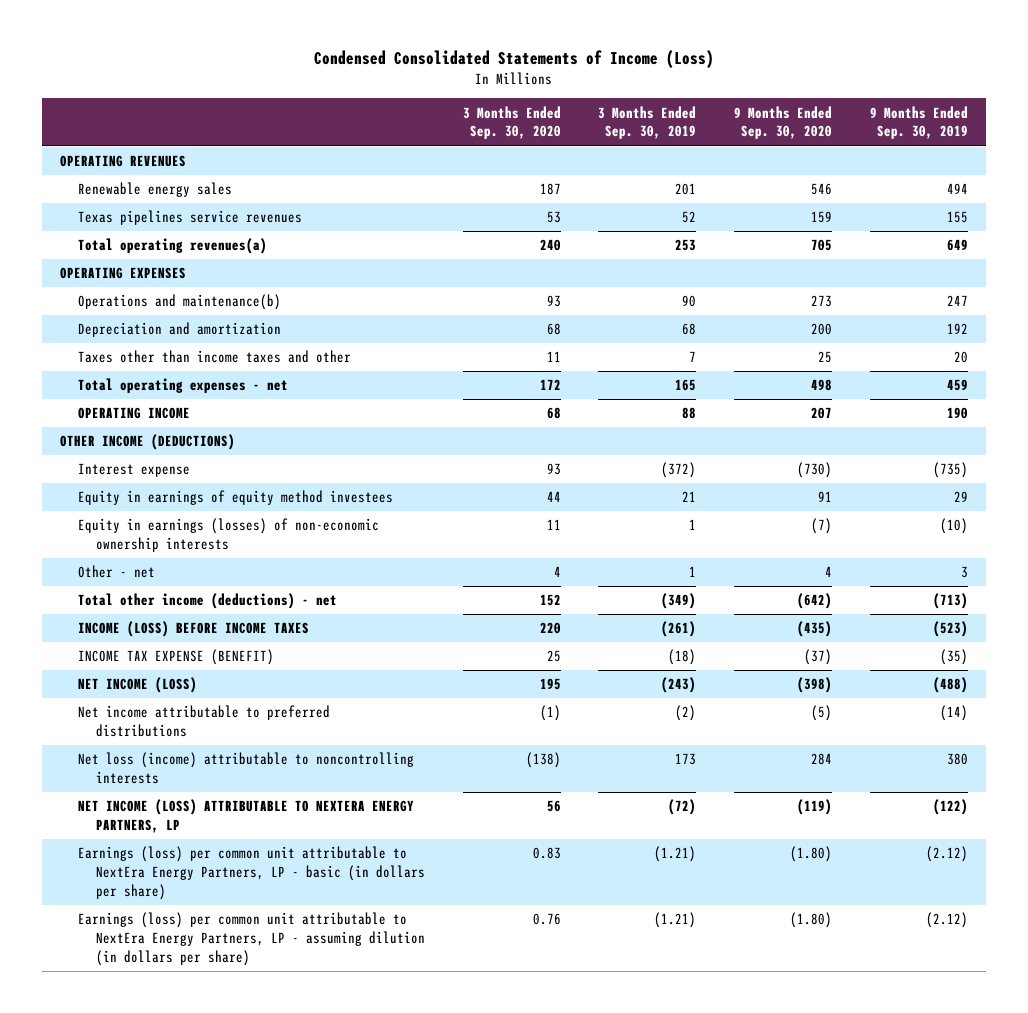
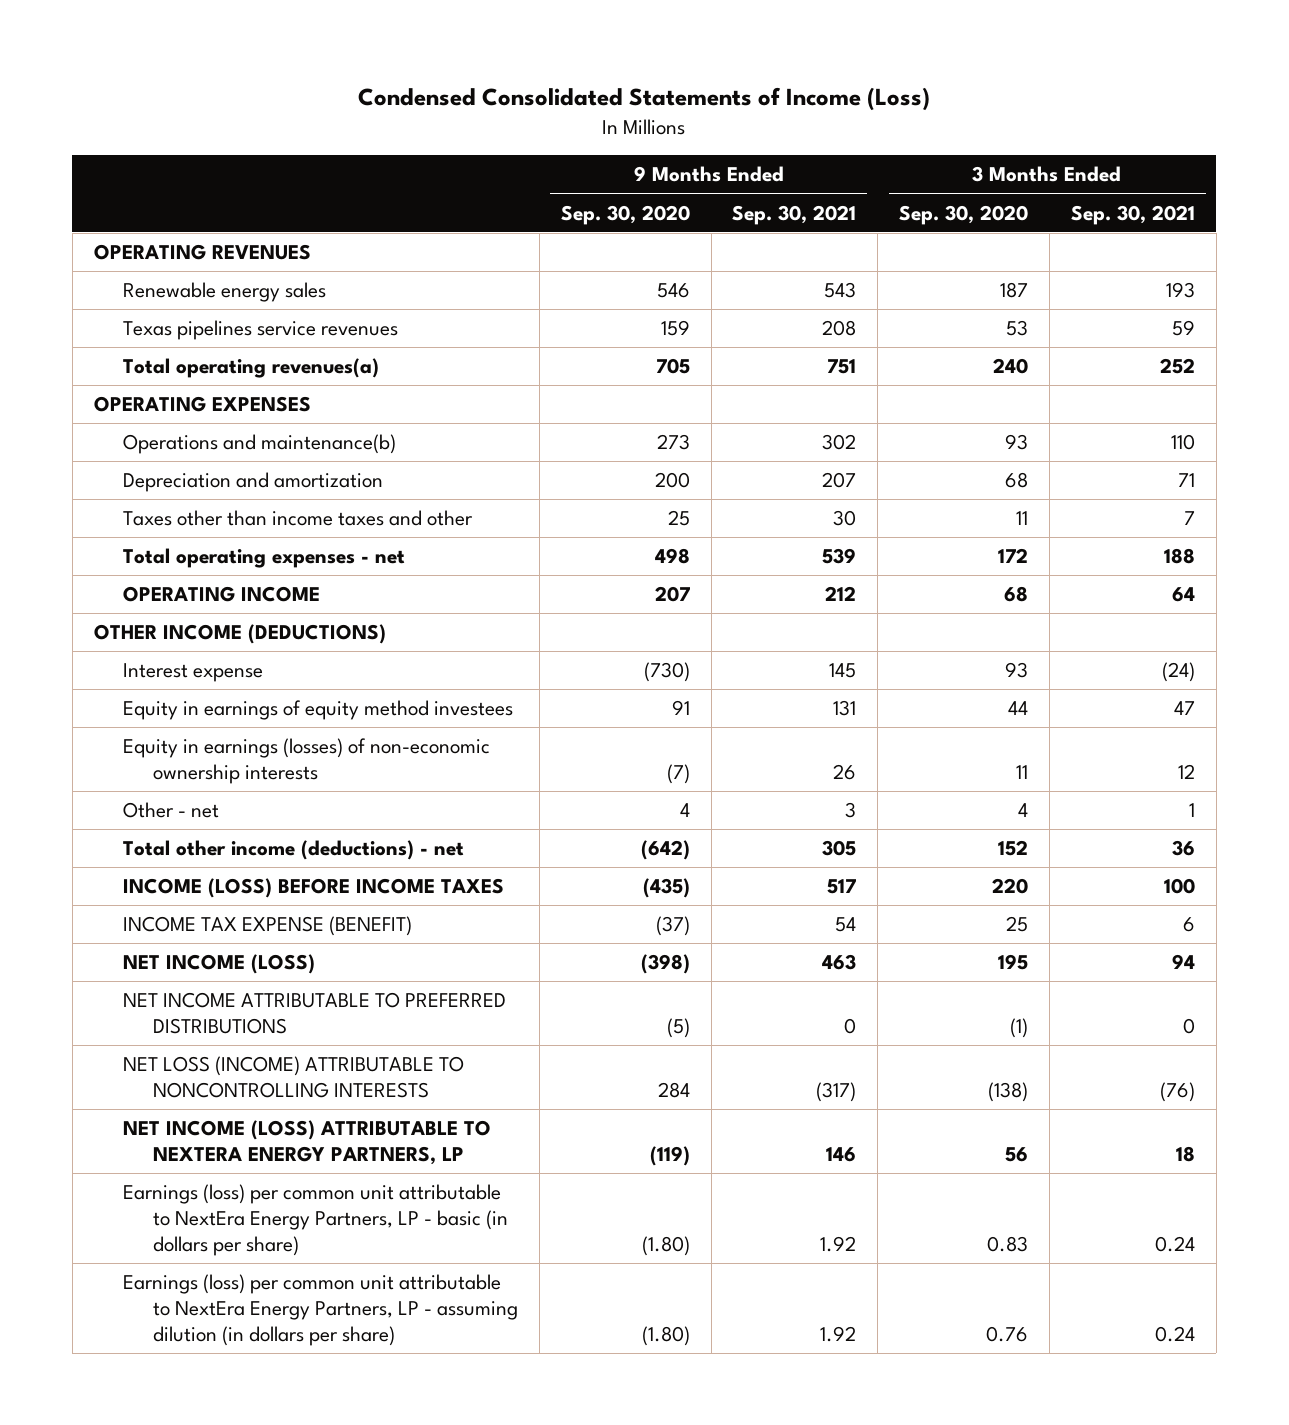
- | 3 Months Ended Sep. 30, 2020 | 3 Months Ended Sep. 30, 2019 | 9 Months Ended Sep. 30, 2020 | 9 Months Ended Sep. 30, 2019
+ | 9 Months Ended Sep. 30, 2020 | 9 Months Ended Sep. 30, 2021 | 3 Months Ended Sep. 30, 2020 | 3 Months Ended Sep. 30, 2021
- Net income attributable to preferred distributions | (1) | (2) | (5) | (14)
- Net loss (income) attributable to noncontrolling interests | (138) | 173 | 284 | 380
+ NET INCOME ATTRIBUTABLE TO PREFERRED DISTRIBUTIONS | (5) | 0 | (1) | 0
+ NET LOSS (INCOME) ATTRIBUTABLE TO NONCONTROLLING INTERESTS | 284 | (317) | (138) | (76)

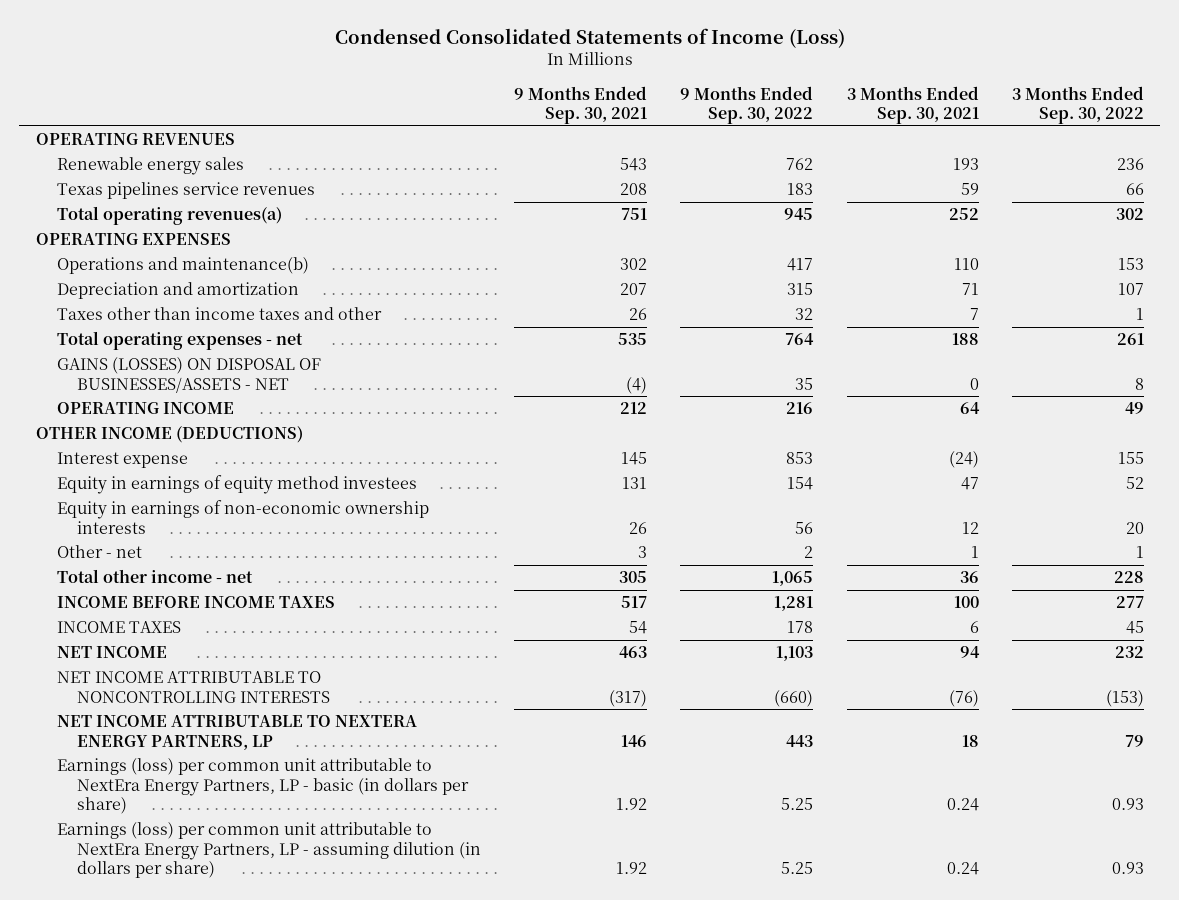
- | 9 Months Ended Sep. 30, 2020 | 9 Months Ended Sep. 30, 2021 | 3 Months Ended Sep. 30, 2020 | 3 Months Ended Sep. 30, 2021
+ | 9 Months Ended Sep. 30, 2021 | 9 Months Ended Sep. 30, 2022 | 3 Months Ended Sep. 30, 2021 | 3 Months Ended Sep. 30, 2022
- Taxes other than income taxes and other | 25 | 30 | 11 | 7
- Total operating expenses - net | 498 | 539 | 172 | 188
+ Taxes other than income taxes and other | 26 | 32 | 7 | 1
+ Total operating expenses - net | 535 | 764 | 188 | 261
+ GAINS (LOSSES) ON DISPOSAL OF BUSINESSES/ASSETS - NET | (4) | 35 | 0 | 8
- Equity in earnings (losses) of non-economic ownership interests | (7) | 26 | 11 | 12
+ Equity in earnings of non-economic ownership interests | 26 | 56 | 12 | 20
- Total other income (deductions) - net | (642) | 305 | 152 | 36
- INCOME (LOSS) BEFORE INCOME TAXES | (435) | 517 | 220 | 100
- INCOME TAX EXPENSE (BENEFIT) | (37) | 54 | 25 | 6
- NET INCOME (LOSS) | (398) | 463 | 195 | 94
- NET INCOME ATTRIBUTABLE TO PREFERRED DISTRIBUTIONS | (5) | 0 | (1) | 0
- NET LOSS (INCOME) ATTRIBUTABLE TO NONCONTROLLING INTERESTS | 284 | (317) | (138) | (76)
- NET INCOME (LOSS) ATTRIBUTABLE TO NEXTERA ENERGY PARTNERS, LP | (119) | 146 | 56 | 18
+ Total other income - net | 305 | 1,065 | 36 | 228
+ INCOME BEFORE INCOME TAXES | 517 | 1,281 | 100 | 277
+ INCOME TAXES | 54 | 178 | 6 | 45
+ NET INCOME | 463 | 1,103 | 94 | 232
+ NET INCOME ATTRIBUTABLE TO NONCONTROLLING INTERESTS | (317) | (660) | (76) | (153)
+ NET INCOME ATTRIBUTABLE TO NEXTERA ENERGY PARTNERS, LP | 146 | 443 | 18 | 79

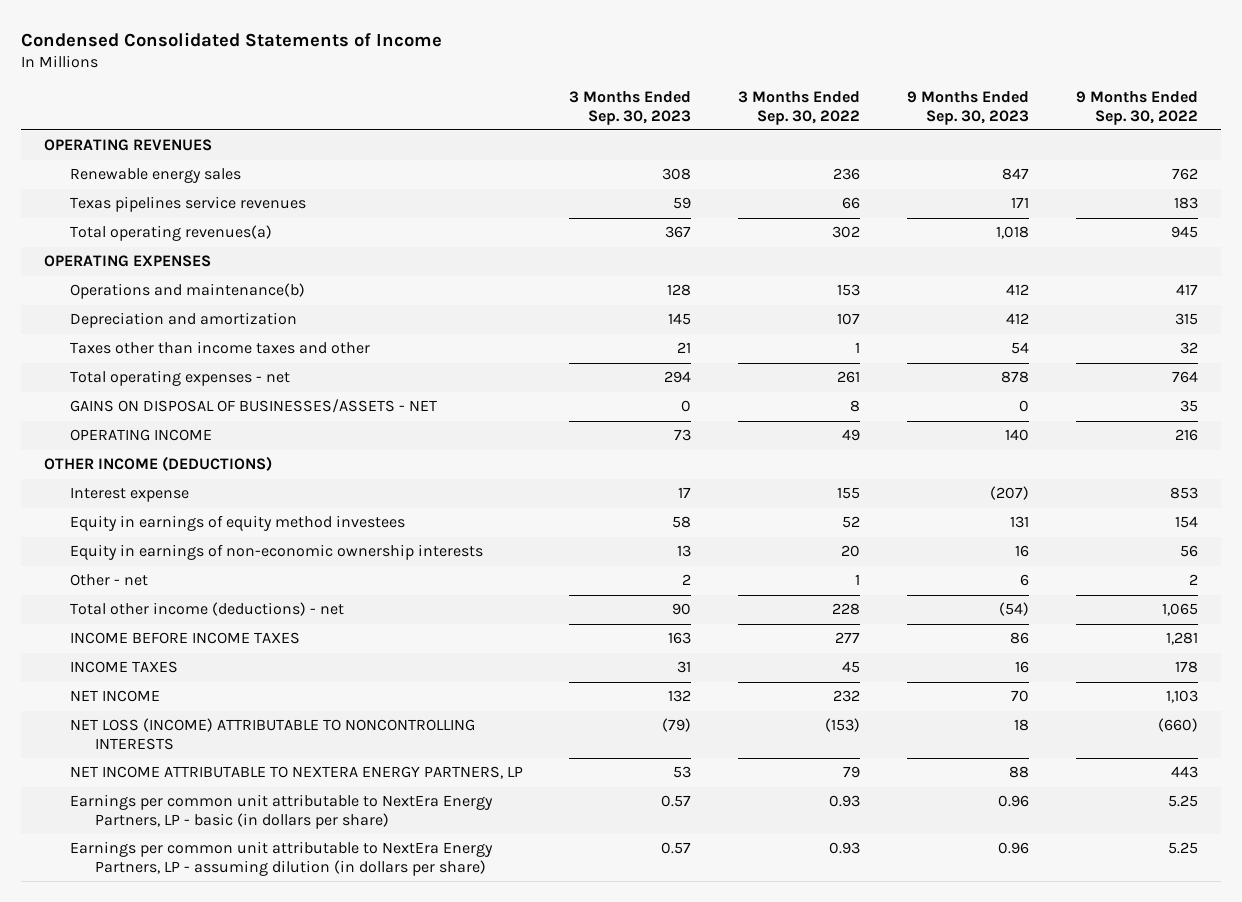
- Condensed Consolidated Statements of Income (Loss)
+ Condensed Consolidated Statements of Income
- | 9 Months Ended Sep. 30, 2021 | 9 Months Ended Sep. 30, 2022 | 3 Months Ended Sep. 30, 2021 | 3 Months Ended Sep. 30, 2022
+ | 3 Months Ended Sep. 30, 2023 | 3 Months Ended Sep. 30, 2022 | 9 Months Ended Sep. 30, 2023 | 9 Months Ended Sep. 30, 2022
- GAINS (LOSSES) ON DISPOSAL OF BUSINESSES/ASSETS - NET | (4) | 35 | 0 | 8
+ GAINS ON DISPOSAL OF BUSINESSES/ASSETS - NET | 0 | 8 | 0 | 35
- Total other income - net | 305 | 1,065 | 36 | 228
+ Total other income (deductions) - net | 90 | 228 | (54) | 1,065
- NET INCOME ATTRIBUTABLE TO NONCONTROLLING INTERESTS | (317) | (660) | (76) | (153)
+ NET LOSS (INCOME) ATTRIBUTABLE TO NONCONTROLLING INTERESTS | (79) | (153) | 18 | (660)
- Earnings (loss) per common unit attributable to NextEra Energy Partners, LP - basic (in dollars per share) | 1.92 | 5.25 | 0.24 | 0.93
- Earnings (loss) per common unit attributable to NextEra Energy Partners, LP - assuming dilution (in dollars per share) | 1.92 | 5.25 | 0.24 | 0.93
+ Earnings per common unit attributable to NextEra Energy Partners, LP - basic (in dollars per share) | 0.57 | 0.93 | 0.96 | 5.25
+ Earnings per common unit attributable to NextEra Energy Partners, LP - assuming dilution (in dollars per share) | 0.57 | 0.93 | 0.96 | 5.25

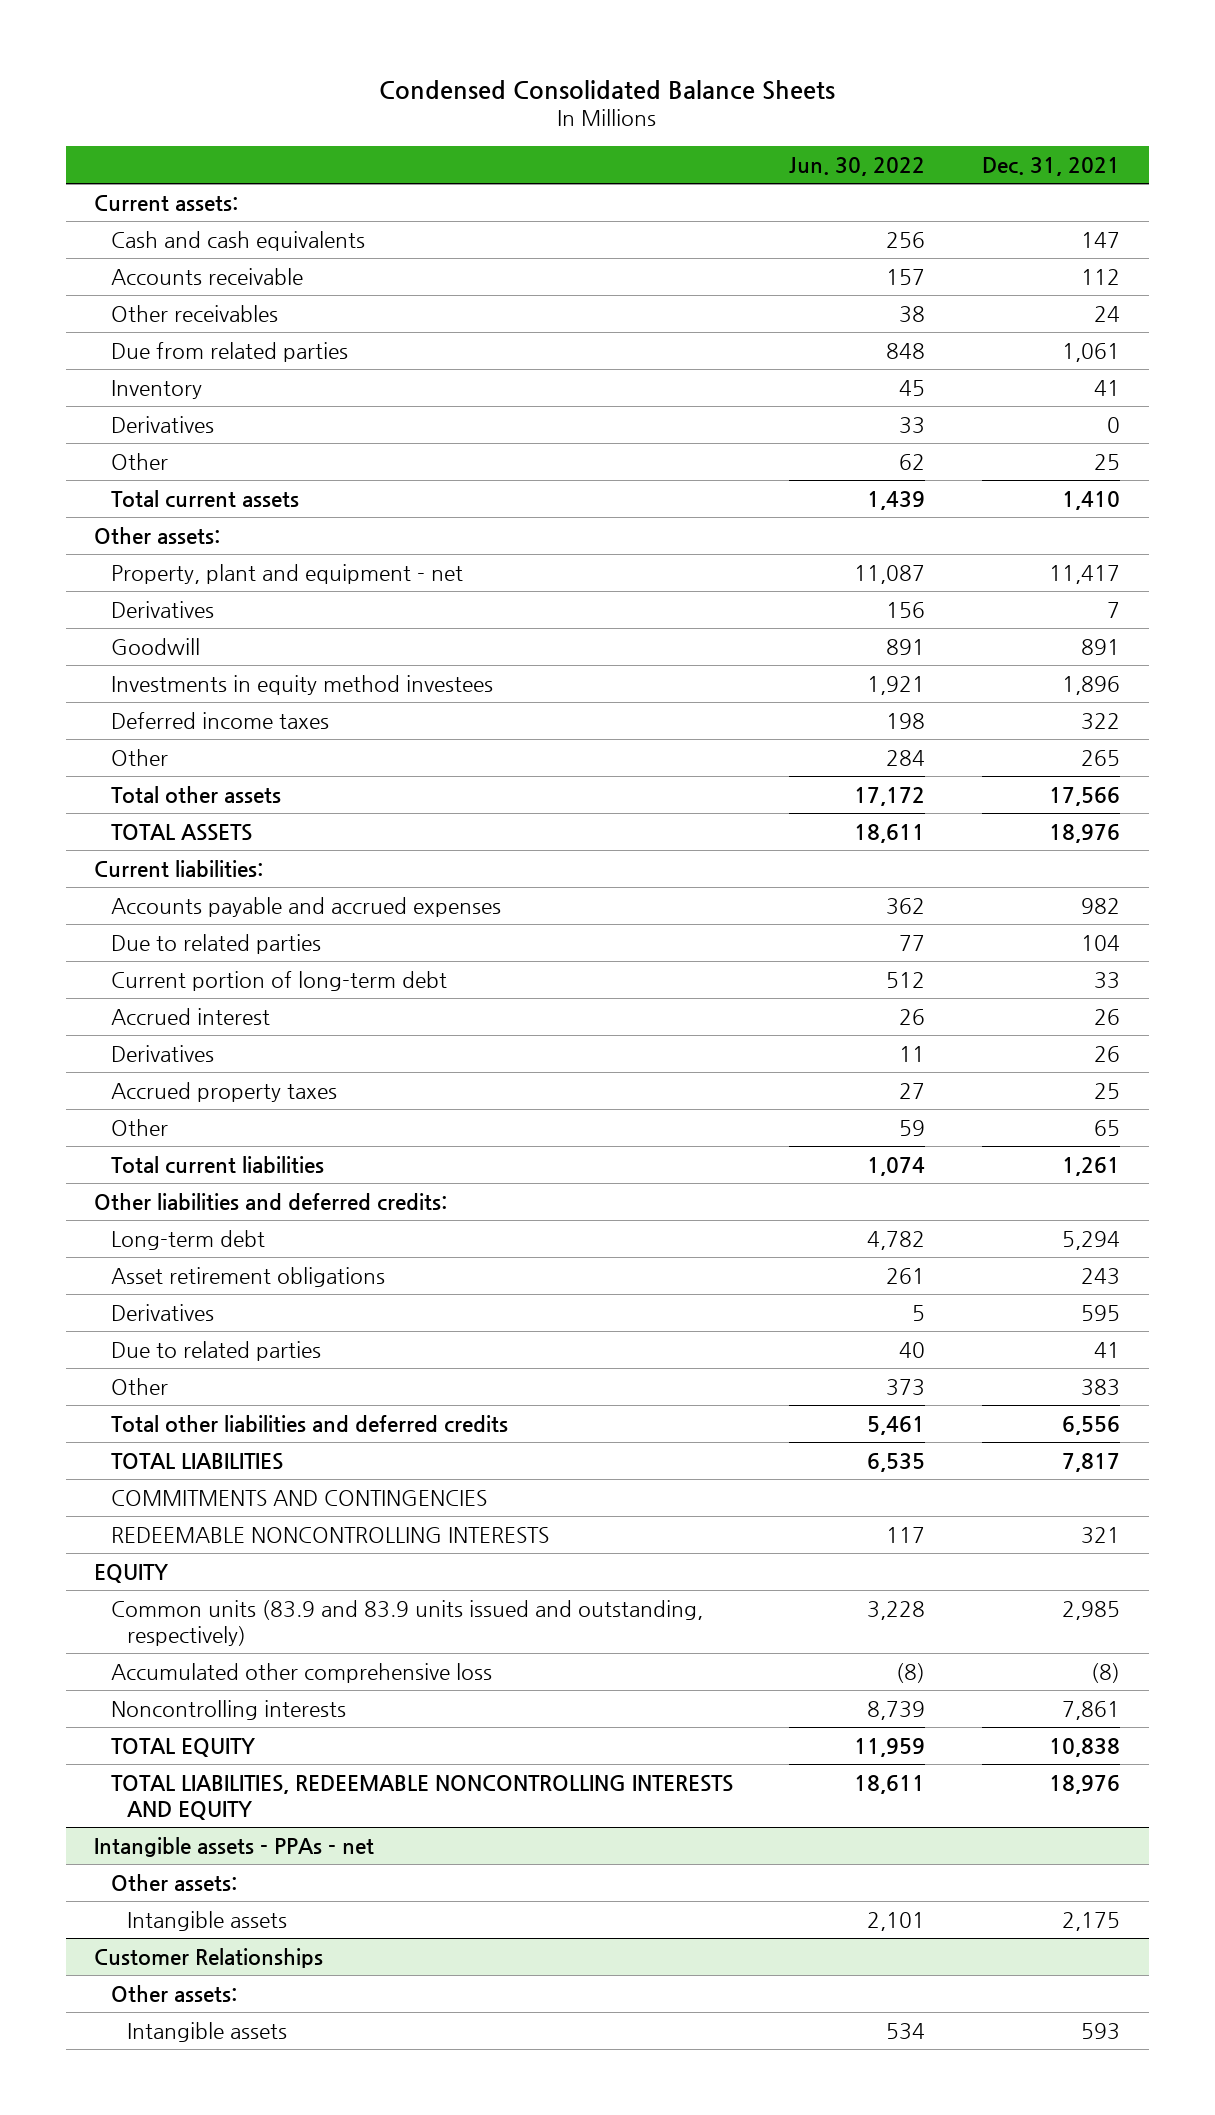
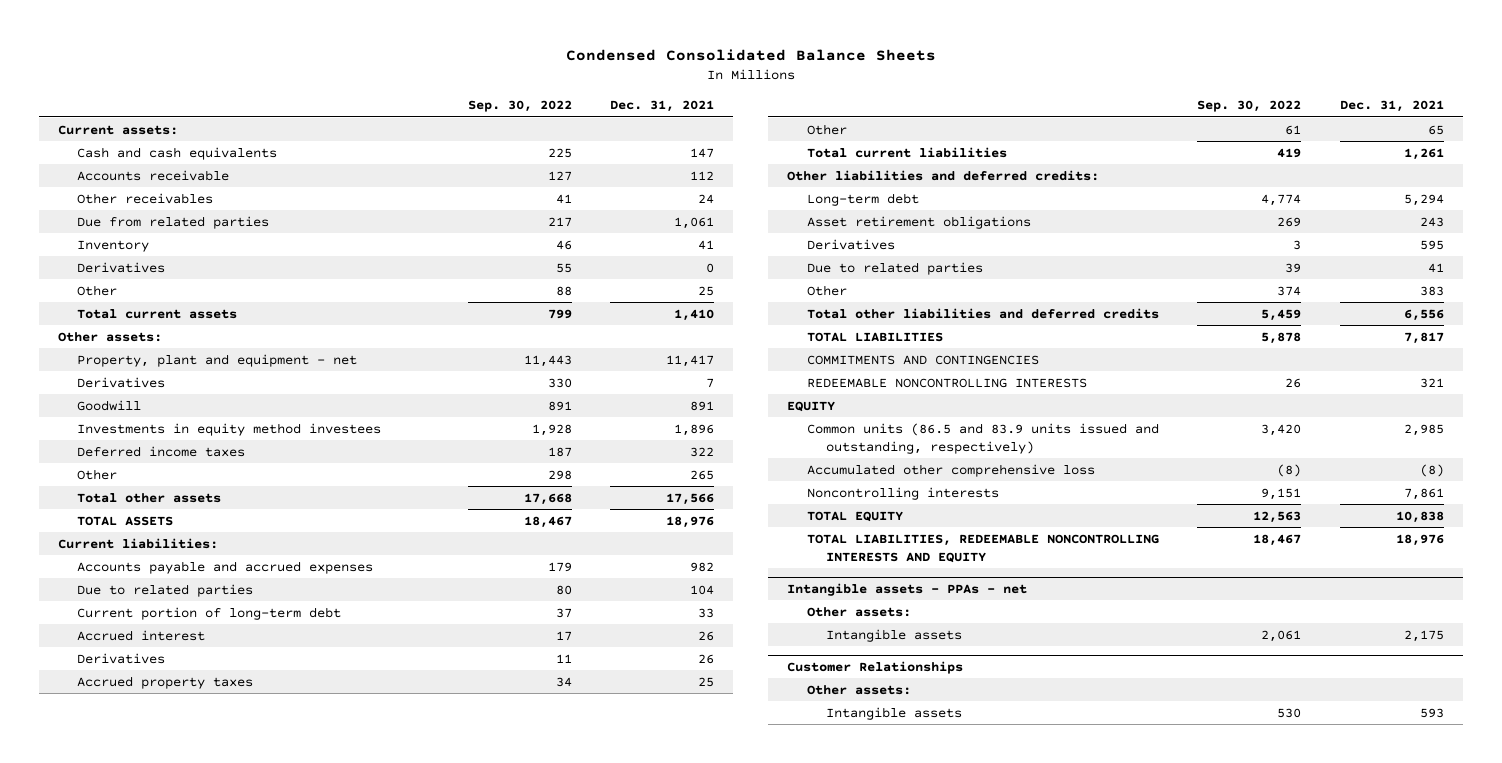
- | Jun. 30, 2022 | Dec. 31, 2021
+ | Sep. 30, 2022 | Dec. 31, 2021
- Common units (83.9 and 83.9 units issued and outstanding, respectively) | 3,228 | 2,985
+ Common units (86.5 and 83.9 units issued and outstanding, respectively) | 3,420 | 2,985

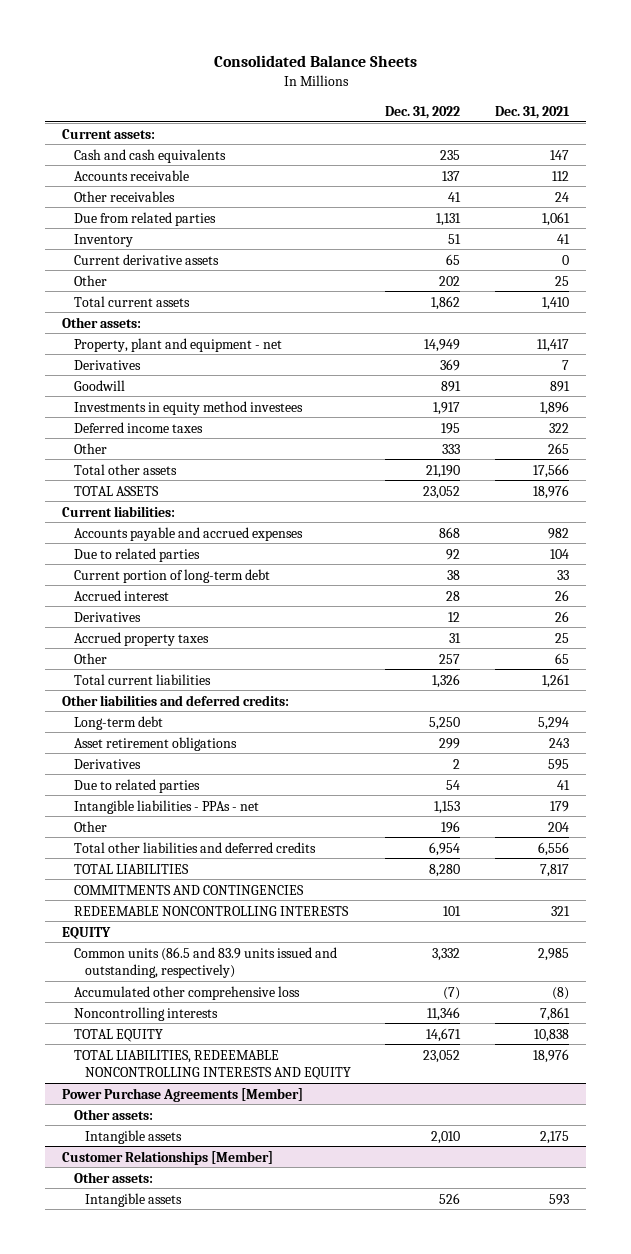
- Condensed Consolidated Balance Sheets
+ Consolidated Balance Sheets
- | Sep. 30, 2022 | Dec. 31, 2021
+ | Dec. 31, 2022 | Dec. 31, 2021
- Derivatives | 55 | 0
+ Current derivative assets | 65 | 0
- Other | 374 | 383
+ Intangible liabilities - PPAs - net | 1,153 | 179
+ Other | 196 | 204
- Intangible assets - PPAs - net
+ Power Purchase Agreements [Member]
- Customer Relationships
+ Customer Relationships [Member]

